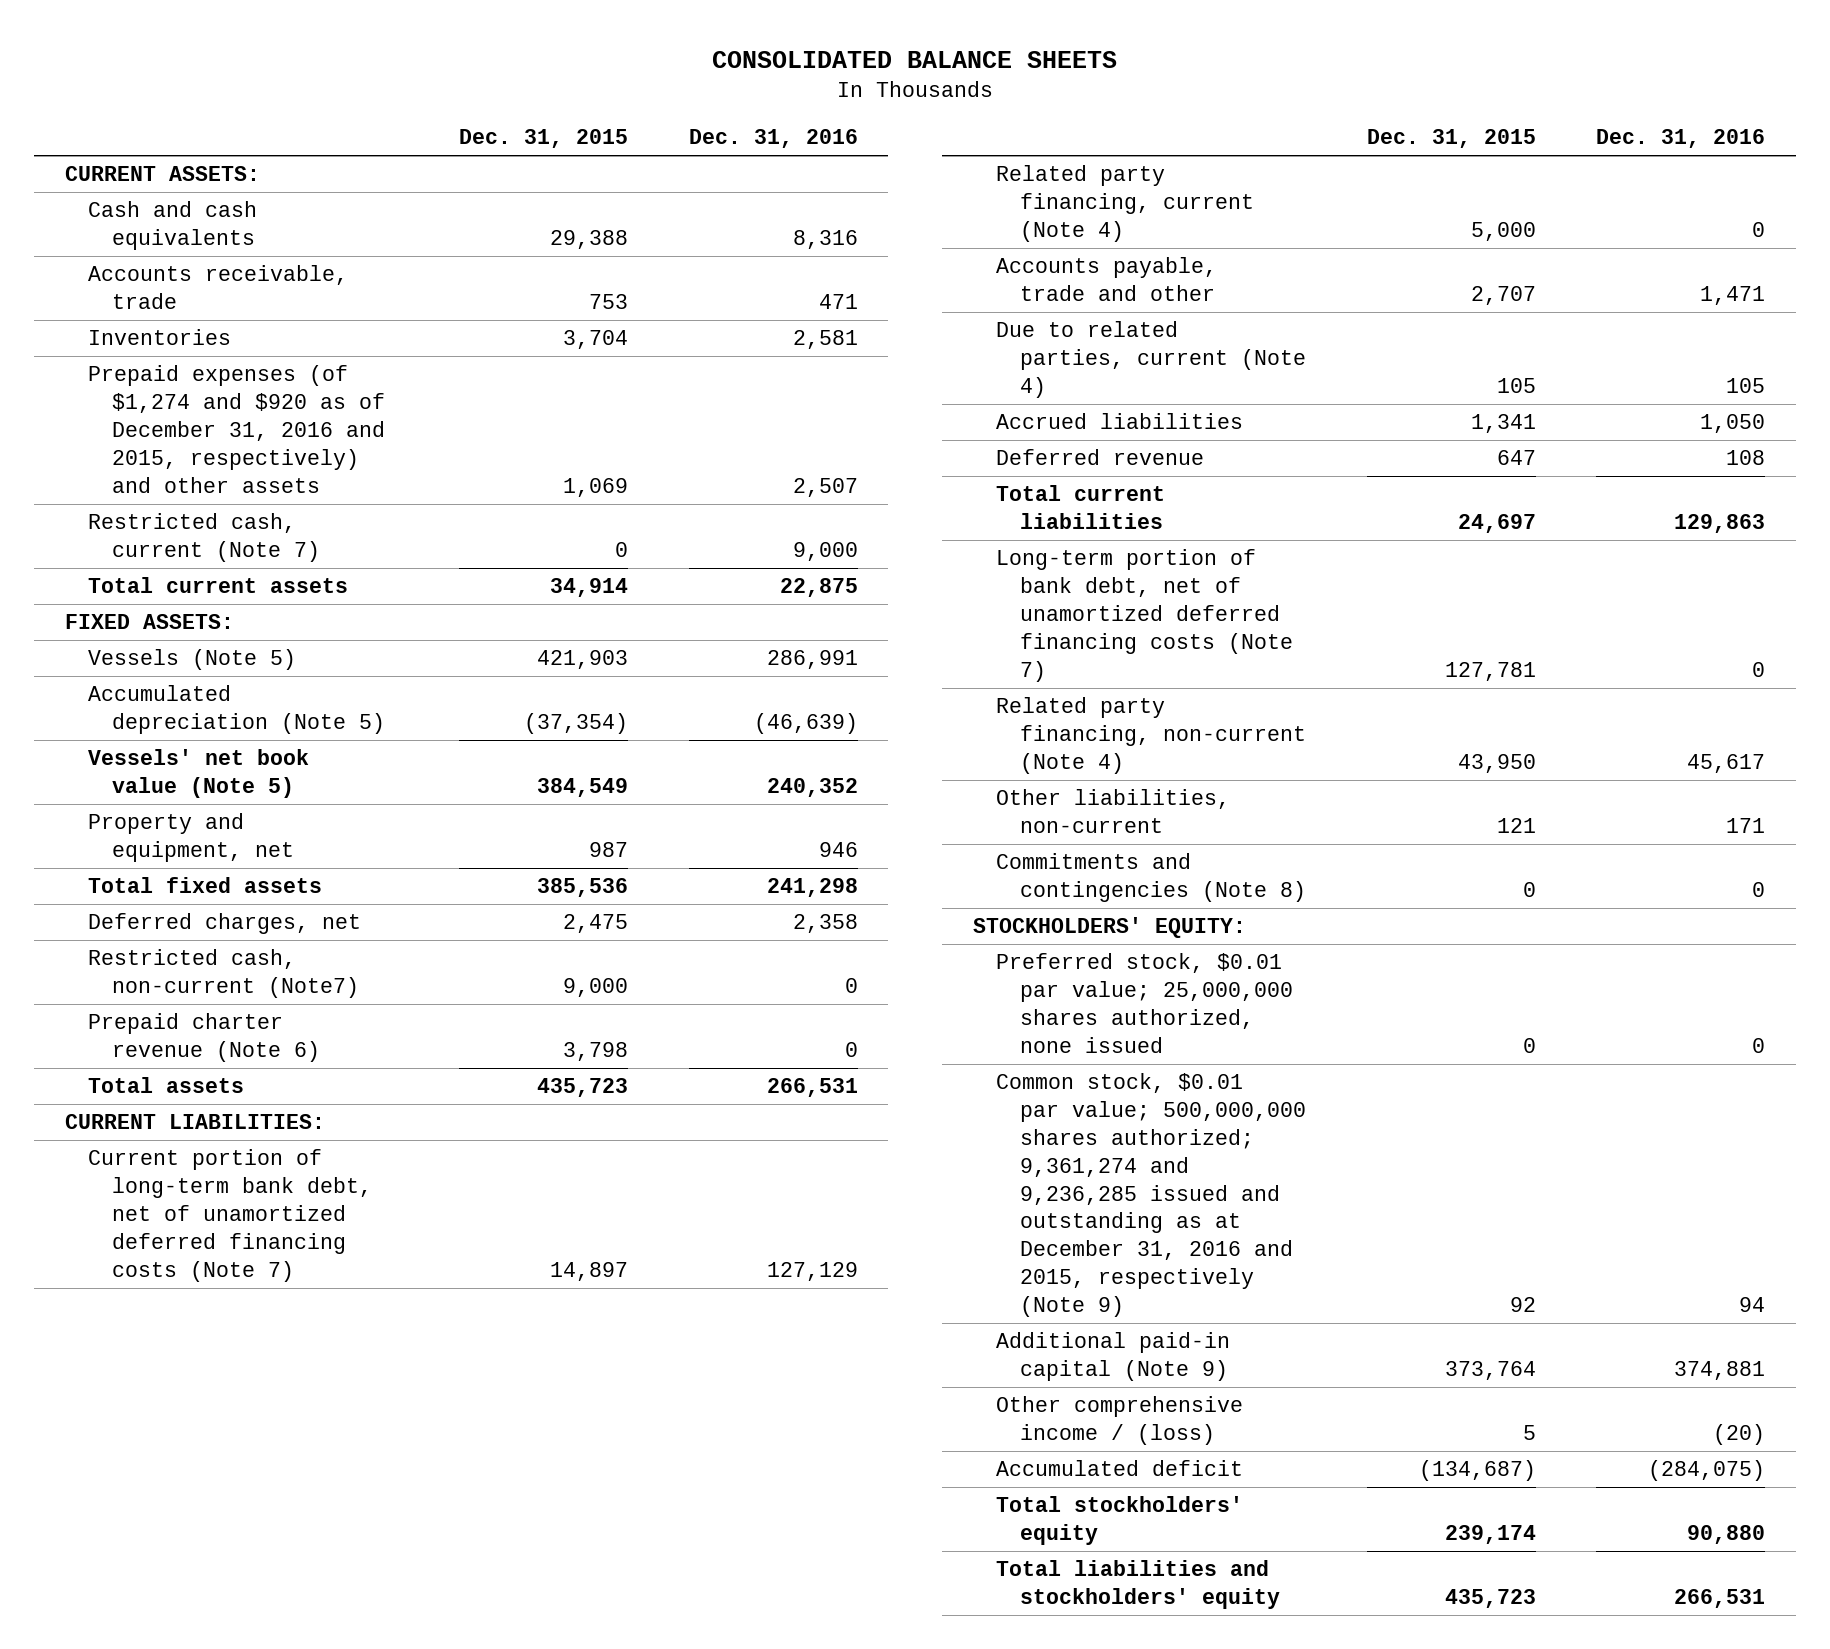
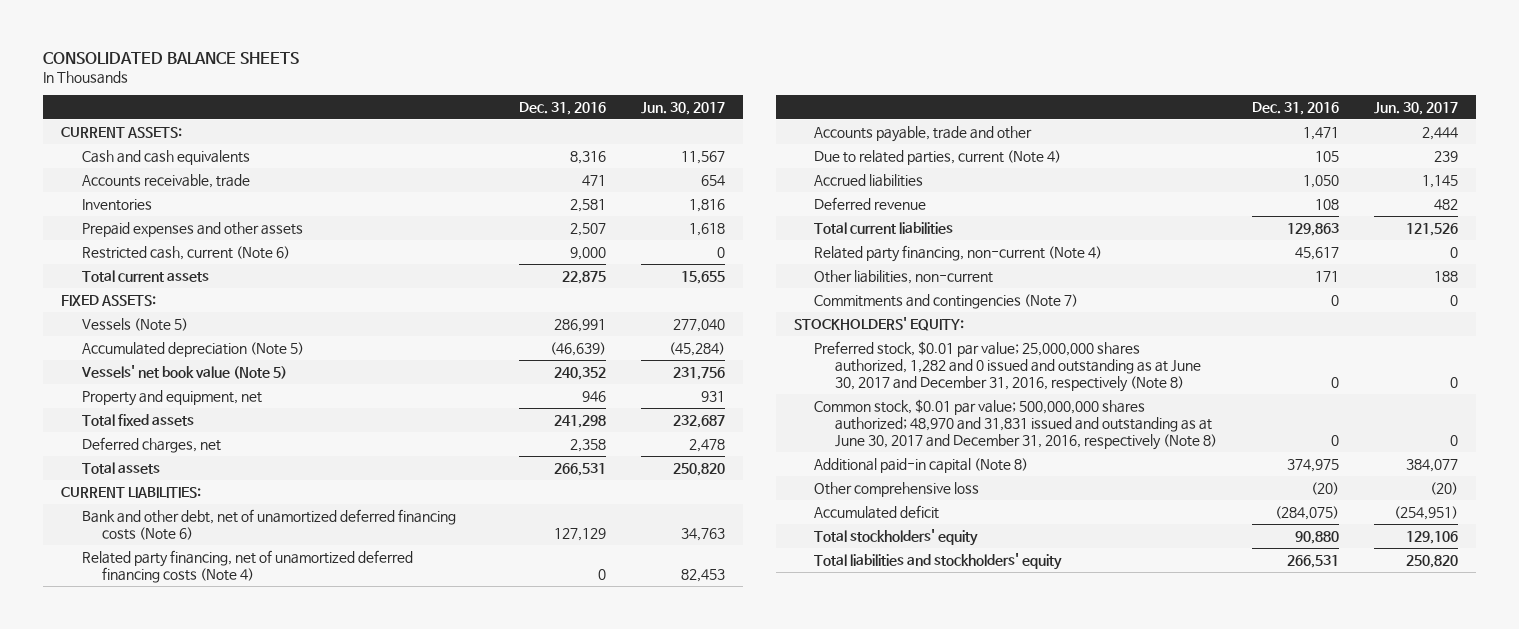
- | Dec. 31, 2015 | Dec. 31, 2016
+ | Dec. 31, 2016 | Jun. 30, 2017
- Prepaid expenses (of $1,274 and $920 as of December 31, 2016 and 2015, respectively) and other assets | 1,069 | 2,507
- Restricted cash, current (Note 7) | 0 | 9,000
+ Prepaid expenses and other assets | 2,507 | 1,618
+ Restricted cash, current (Note 6) | 9,000 | 0
- Restricted cash, non-current (Note7) | 9,000 | 0
- Prepaid charter revenue (Note 6) | 3,798 | 0
- Current portion of long-term bank debt, net of unamortized deferred financing costs (Note 7) | 14,897 | 127,129
- Related party financing, current (Note 4) | 5,000 | 0
+ Bank and other debt, net of unamortized deferred financing costs (Note 6) | 127,129 | 34,763
+ Related party financing, net of unamortized deferred financing costs (Note 4) | 0 | 82,453
- Long-term portion of bank debt, net of unamortized deferred financing costs (Note 7) | 127,781 | 0
- Commitments and contingencies (Note 8) | 0 | 0
+ Commitments and contingencies (Note 7) | 0 | 0
- Preferred stock, $0.01 par value; 25,000,000 shares authorized, none issued | 0 | 0
- Common stock, $0.01 par value; 500,000,000 shares authorized; 9,361,274 and 9,236,285 issued and outstanding as at December 31, 2016 and 2015, respectively (Note 9) | 92 | 94
- Additional paid-in capital (Note 9) | 373,764 | 374,881
- Other comprehensive income / (loss) | 5 | (20)
+ Preferred stock, $0.01 par value; 25,000,000 shares authorized, 1,282 and 0 issued and outstanding as at June 30, 2017 and December 31, 2016, respectively (Note 8) | 0 | 0
+ Common stock, $0.01 par value; 500,000,000 shares authorized; 48,970 and 31,831 issued and outstanding as at June 30, 2017 and December 31, 2016, respectively (Note 8) | 0 | 0
+ Additional paid-in capital (Note 8) | 374,975 | 384,077
+ Other comprehensive loss | (20) | (20)

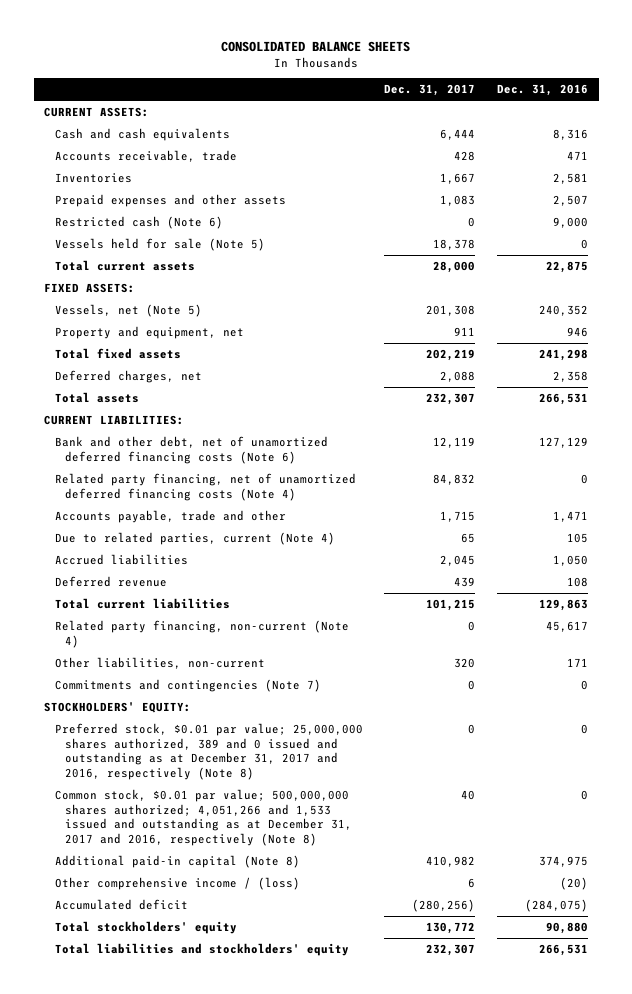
- | Dec. 31, 2016 | Jun. 30, 2017
+ | Dec. 31, 2017 | Dec. 31, 2016
- Restricted cash, current (Note 6) | 9,000 | 0
+ Restricted cash (Note 6) | 0 | 9,000
+ Vessels held for sale (Note 5) | 18,378 | 0
- Vessels (Note 5) | 286,991 | 277,040
- Accumulated depreciation (Note 5) | (46,639) | (45,284)
- Vessels' net book value (Note 5) | 240,352 | 231,756
+ Vessels, net (Note 5) | 201,308 | 240,352
- Preferred stock, $0.01 par value; 25,000,000 shares authorized, 1,282 and 0 issued and outstanding as at June 30, 2017 and December 31, 2016, respectively (Note 8) | 0 | 0
- Common stock, $0.01 par value; 500,000,000 shares authorized; 48,970 and 31,831 issued and outstanding as at June 30, 2017 and December 31, 2016, respectively (Note 8) | 0 | 0
+ Preferred stock, $0.01 par value; 25,000,000 shares authorized, 389 and 0 issued and outstanding as at December 31, 2017 and 2016, respectively (Note 8) | 0 | 0
+ Common stock, $0.01 par value; 500,000,000 shares authorized; 4,051,266 and 1,533 issued and outstanding as at December 31, 2017 and 2016, respectively (Note 8) | 40 | 0
- Other comprehensive loss | (20) | (20)
+ Other comprehensive income / (loss) | 6 | (20)

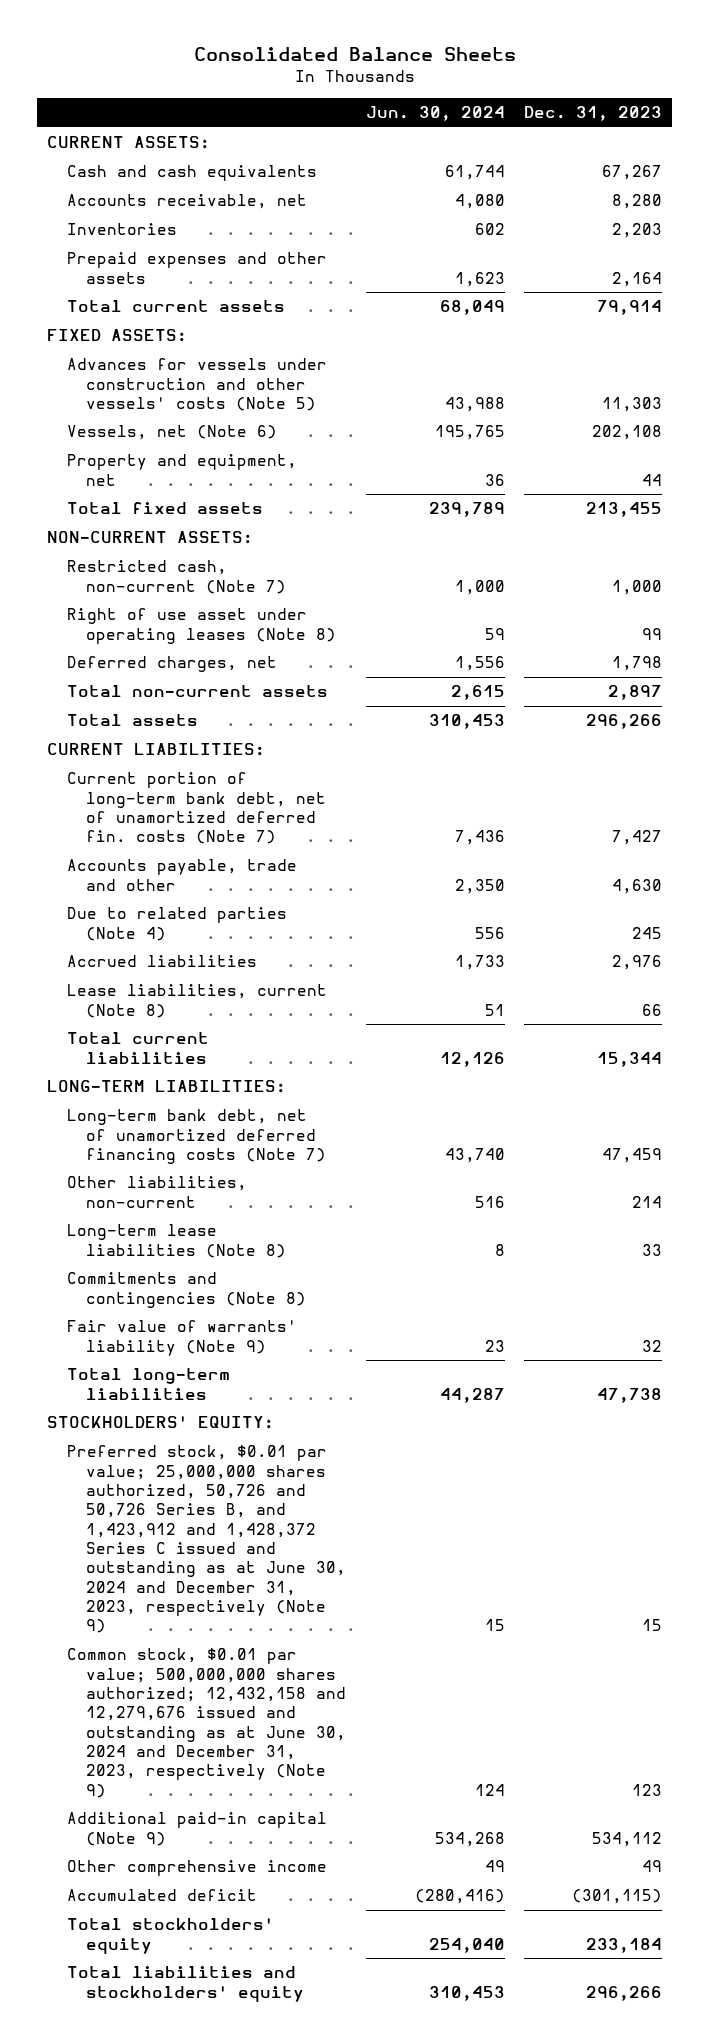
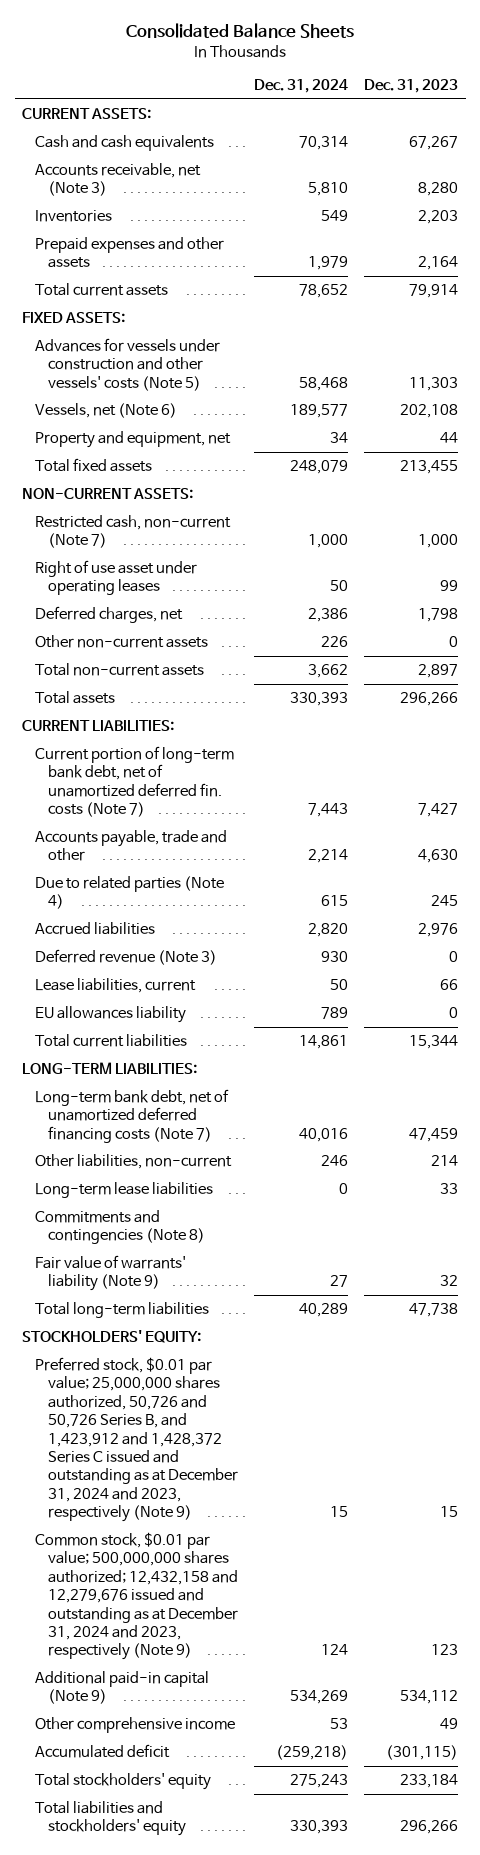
- | Jun. 30, 2024 | Dec. 31, 2023
+ | Dec. 31, 2024 | Dec. 31, 2023
- Accounts receivable, net | 4,080 | 8,280
+ Accounts receivable, net (Note 3) | 5,810 | 8,280
- Right of use asset under operating leases (Note 8) | 59 | 99
+ Right of use asset under operating leases | 50 | 99
+ Other non-current assets | 226 | 0
- Lease liabilities, current (Note 8) | 51 | 66
+ Deferred revenue (Note 3) | 930 | 0
+ Lease liabilities, current | 50 | 66
+ EU allowances liability | 789 | 0
- Long-term lease liabilities (Note 8) | 8 | 33
+ Long-term lease liabilities | 0 | 33
- Preferred stock, $0.01 par value; 25,000,000 shares authorized, 50,726 and 50,726 Series B, and 1,423,912 and 1,428,372 Series C issued and outstanding as at June 30, 2024 and December 31, 2023, respectively (Note 9) | 15 | 15
- Common stock, $0.01 par value; 500,000,000 shares authorized; 12,432,158 and 12,279,676 issued and outstanding as at June 30, 2024 and December 31, 2023, respectively (Note 9) | 124 | 123
+ Preferred stock, $0.01 par value; 25,000,000 shares authorized, 50,726 and 50,726 Series B, and 1,423,912 and 1,428,372 Series C issued and outstanding as at December 31, 2024 and 2023, respectively (Note 9) | 15 | 15
+ Common stock, $0.01 par value; 500,000,000 shares authorized; 12,432,158 and 12,279,676 issued and outstanding as at December 31, 2024 and 2023, respectively (Note 9) | 124 | 123

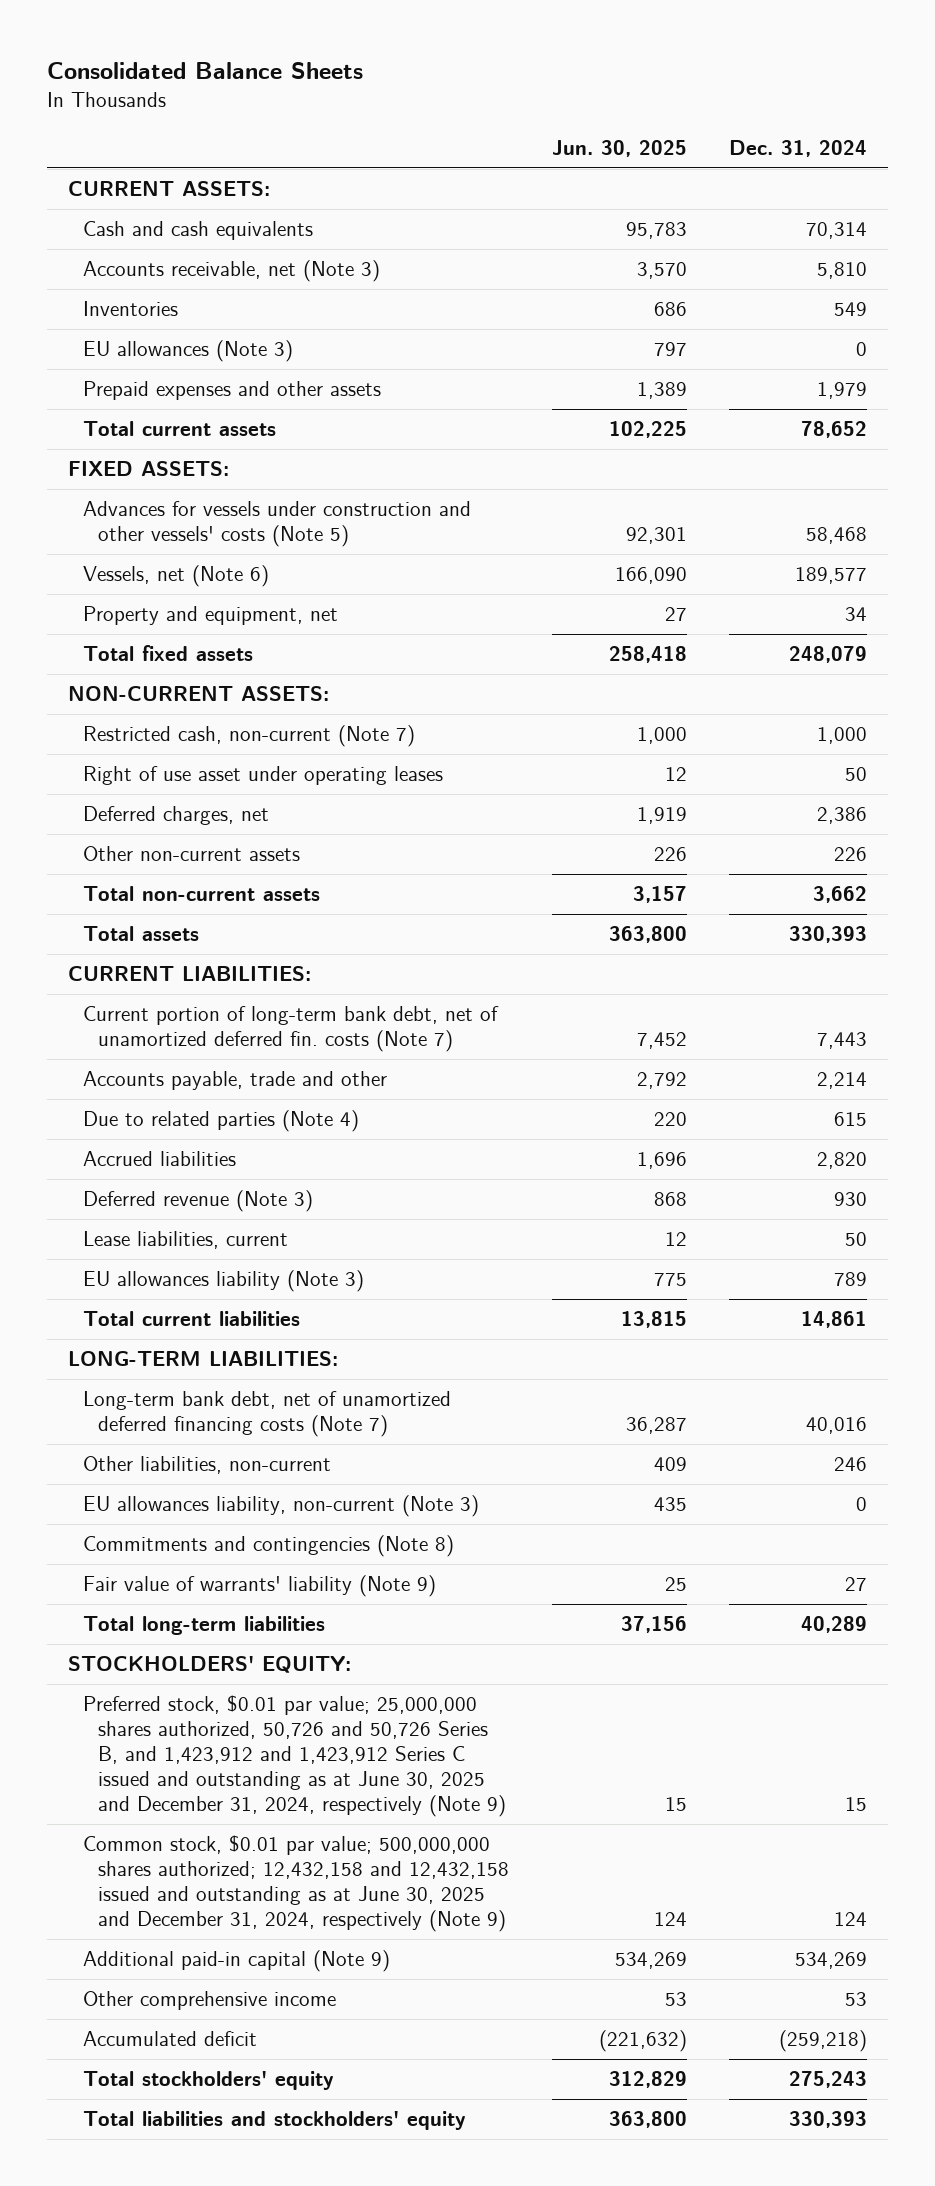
- | Dec. 31, 2024 | Dec. 31, 2023
+ | Jun. 30, 2025 | Dec. 31, 2024
+ EU allowances (Note 3) | 797 | 0
- EU allowances liability | 789 | 0
+ EU allowances liability (Note 3) | 775 | 789
- Long-term lease liabilities | 0 | 33
+ EU allowances liability, non-current (Note 3) | 435 | 0
- Preferred stock, $0.01 par value; 25,000,000 shares authorized, 50,726 and 50,726 Series B, and 1,423,912 and 1,428,372 Series C issued and outstanding as at December 31, 2024 and 2023, respectively (Note 9) | 15 | 15
- Common stock, $0.01 par value; 500,000,000 shares authorized; 12,432,158 and 12,279,676 issued and outstanding as at December 31, 2024 and 2023, respectively (Note 9) | 124 | 123
+ Preferred stock, $0.01 par value; 25,000,000 shares authorized, 50,726 and 50,726 Series B, and 1,423,912 and 1,423,912 Series C issued and outstanding as at June 30, 2025 and December 31, 2024, respectively (Note 9) | 15 | 15
+ Common stock, $0.01 par value; 500,000,000 shares authorized; 12,432,158 and 12,432,158 issued and outstanding as at June 30, 2025 and December 31, 2024, respectively (Note 9) | 124 | 124

